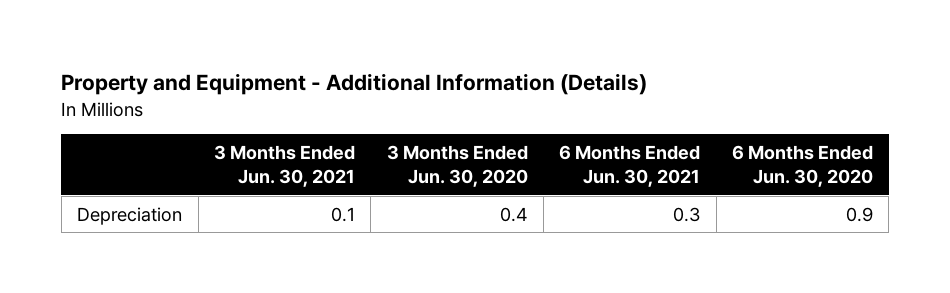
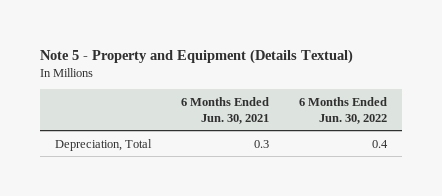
- Property and Equipment - Additional Information (Details)
+ Note 5 - Property and Equipment (Details Textual)
- | 3 Months Ended Jun. 30, 2021 | 3 Months Ended Jun. 30, 2020 | 6 Months Ended Jun. 30, 2021 | 6 Months Ended Jun. 30, 2020
+ | 6 Months Ended Jun. 30, 2021 | 6 Months Ended Jun. 30, 2022
- Depreciation | 0.1 | 0.4 | 0.3 | 0.9
+ Depreciation, Total | 0.3 | 0.4

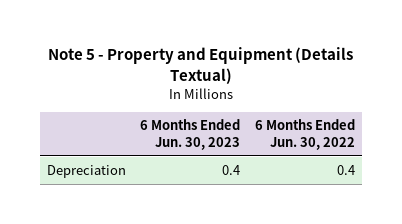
- | 6 Months Ended Jun. 30, 2021 | 6 Months Ended Jun. 30, 2022
+ | 6 Months Ended Jun. 30, 2023 | 6 Months Ended Jun. 30, 2022
- Depreciation, Total | 0.3 | 0.4
+ Depreciation | 0.4 | 0.4

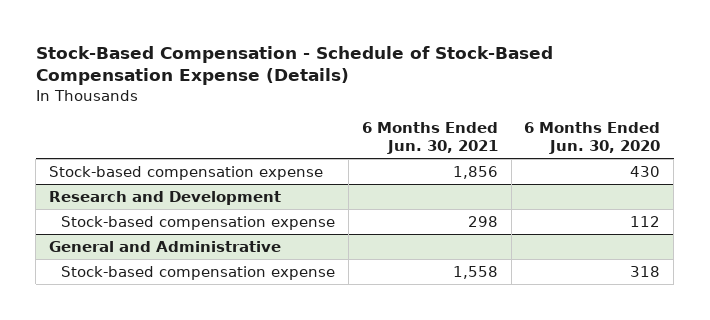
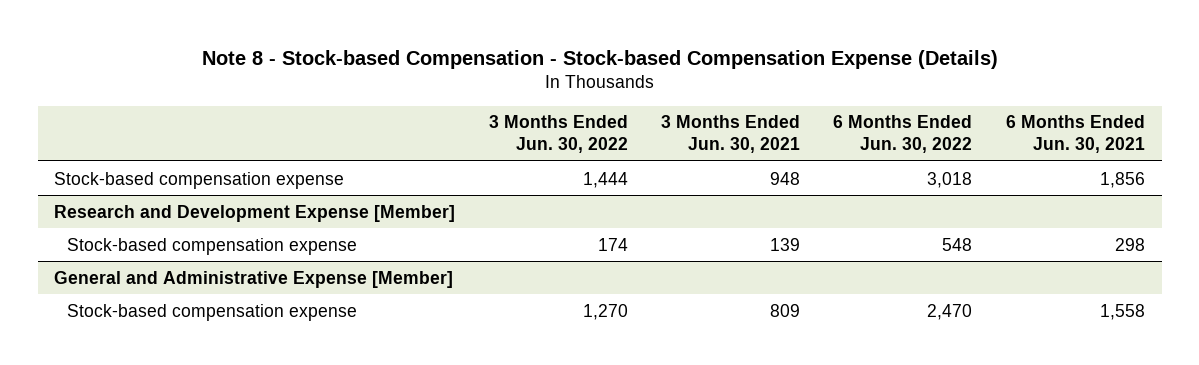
- Stock-Based Compensation - Schedule of Stock-Based Compensation Expense (Details)
+ Note 8 - Stock-based Compensation - Stock-based Compensation Expense (Details)
- | 6 Months Ended Jun. 30, 2021 | 6 Months Ended Jun. 30, 2020
+ | 3 Months Ended Jun. 30, 2022 | 3 Months Ended Jun. 30, 2021 | 6 Months Ended Jun. 30, 2022 | 6 Months Ended Jun. 30, 2021
- Research and Development
+ Research and Development Expense [Member]
- General and Administrative
+ General and Administrative Expense [Member]

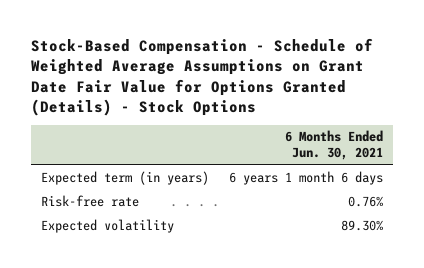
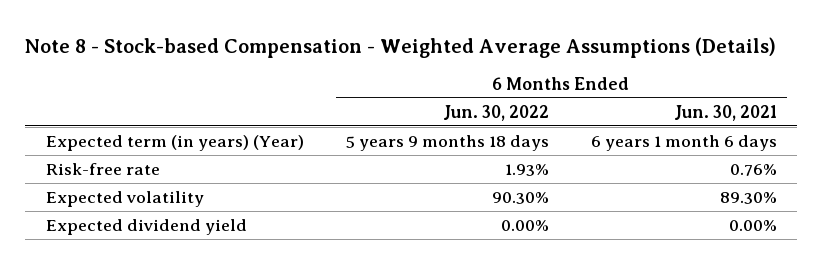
- Stock-Based Compensation - Schedule of Weighted Average Assumptions on Grant Date Fair Value for Options Granted (Details) - Stock Options
+ Note 8 - Stock-based Compensation - Weighted Average Assumptions (Details)
- | 6 Months Ended Jun. 30, 2021
+ | 6 Months Ended Jun. 30, 2022 | 6 Months Ended Jun. 30, 2021
- Expected term (in years) | 6 years 1 month 6 days
+ Expected term (in years) (Year) | 5 years 9 months 18 days | 6 years 1 month 6 days
+ Expected dividend yield | 0.00% | 0.00%

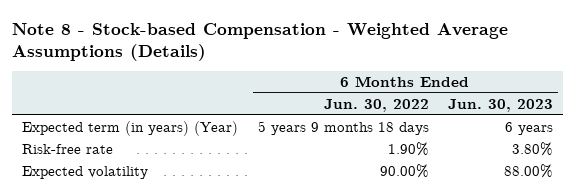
- | 6 Months Ended Jun. 30, 2022 | 6 Months Ended Jun. 30, 2021
+ | 6 Months Ended Jun. 30, 2022 | 6 Months Ended Jun. 30, 2023
- Risk-free rate | 1.93% | 0.76%
- Expected volatility | 90.30% | 89.30%
- Expected dividend yield | 0.00% | 0.00%
+ Risk-free rate | 1.90% | 3.80%
+ Expected volatility | 90.00% | 88.00%

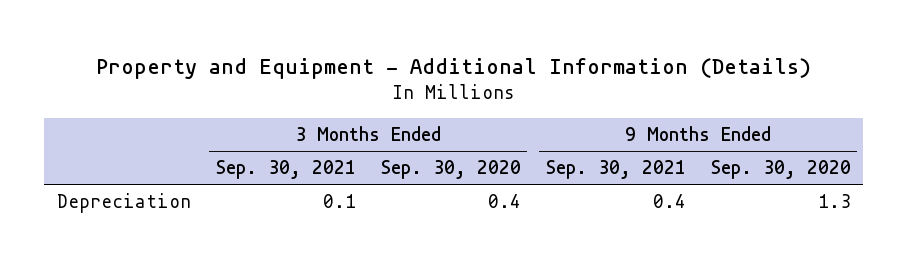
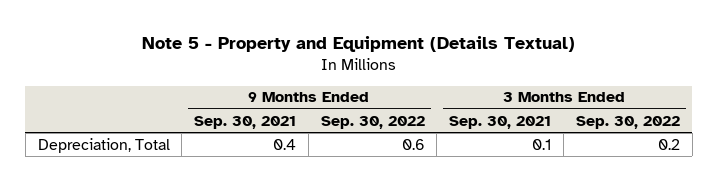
- Property and Equipment - Additional Information (Details)
+ Note 5 - Property and Equipment (Details Textual)
- | 3 Months Ended Sep. 30, 2021 | 3 Months Ended Sep. 30, 2020 | 9 Months Ended Sep. 30, 2021 | 9 Months Ended Sep. 30, 2020
+ | 9 Months Ended Sep. 30, 2021 | 9 Months Ended Sep. 30, 2022 | 3 Months Ended Sep. 30, 2021 | 3 Months Ended Sep. 30, 2022
- Depreciation | 0.1 | 0.4 | 0.4 | 1.3
+ Depreciation, Total | 0.4 | 0.6 | 0.1 | 0.2

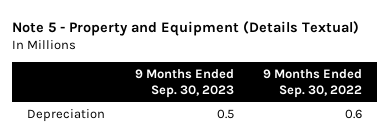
- | 9 Months Ended Sep. 30, 2021 | 9 Months Ended Sep. 30, 2022 | 3 Months Ended Sep. 30, 2021 | 3 Months Ended Sep. 30, 2022
+ | 9 Months Ended Sep. 30, 2023 | 9 Months Ended Sep. 30, 2022
- Depreciation, Total | 0.4 | 0.6 | 0.1 | 0.2
+ Depreciation | 0.5 | 0.6

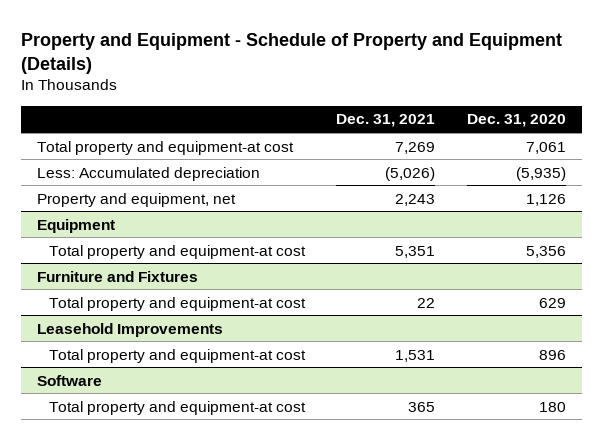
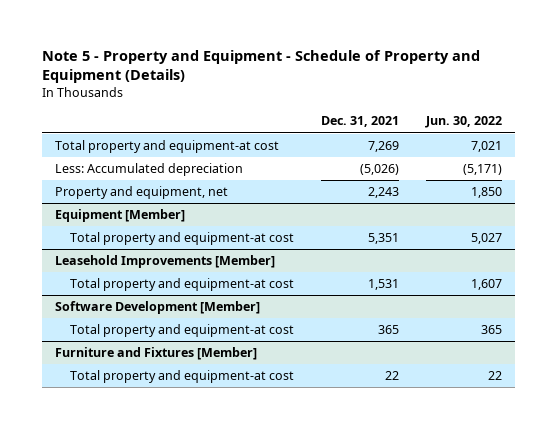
- Property and Equipment - Schedule of Property and Equipment (Details)
+ Note 5 - Property and Equipment - Schedule of Property and Equipment (Details)
- | Dec. 31, 2021 | Dec. 31, 2020
+ | Dec. 31, 2021 | Jun. 30, 2022
- Equipment
+ Equipment [Member]
- Furniture and Fixtures
- Total property and equipment-at cost | 22 | 629
- Leasehold Improvements
+ Leasehold Improvements [Member]
- Software
+ Software Development [Member]
+ Furniture and Fixtures [Member]
+ Total property and equipment-at cost | 22 | 22

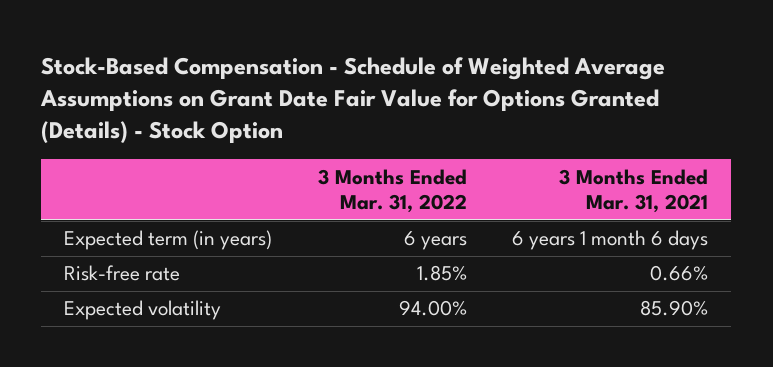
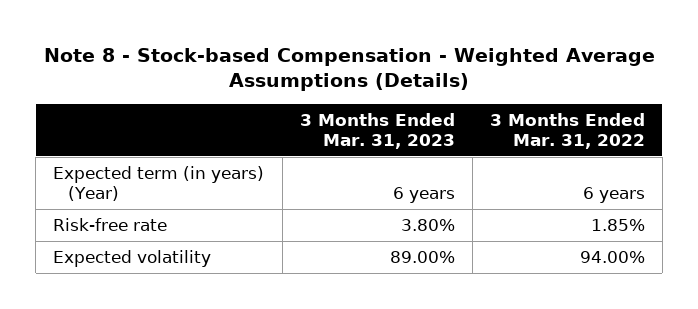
- Stock-Based Compensation - Schedule of Weighted Average Assumptions on Grant Date Fair Value for Options Granted (Details) - Stock Option
+ Note 8 - Stock-based Compensation - Weighted Average Assumptions (Details)
- | 3 Months Ended Mar. 31, 2022 | 3 Months Ended Mar. 31, 2021
+ | 3 Months Ended Mar. 31, 2023 | 3 Months Ended Mar. 31, 2022
- Expected term (in years) | 6 years | 6 years 1 month 6 days
+ Expected term (in years) (Year) | 6 years | 6 years

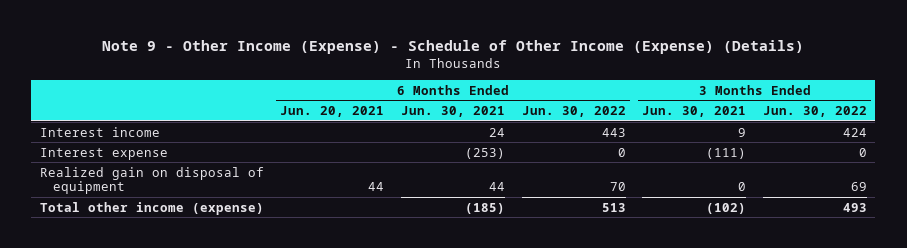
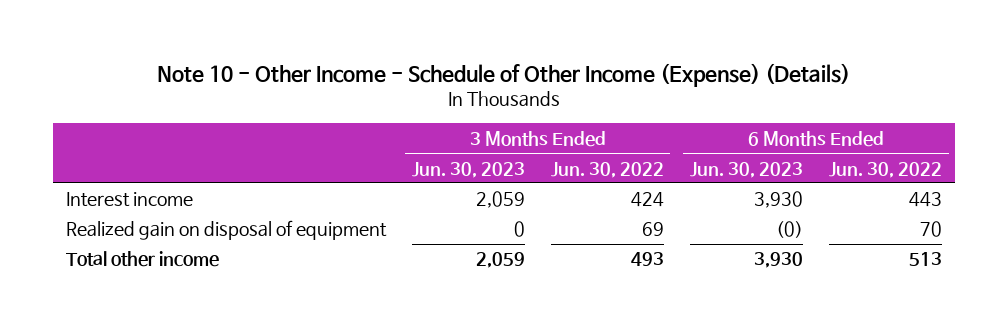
- Note 9 - Other Income (Expense) - Schedule of Other Income (Expense) (Details)
+ Note 10 - Other Income - Schedule of Other Income (Expense) (Details)
- | 6 Months Ended Jun. 20, 2021 | 6 Months Ended Jun. 30, 2021 | 6 Months Ended Jun. 30, 2022 | 3 Months Ended Jun. 30, 2021 | 3 Months Ended Jun. 30, 2022
+ | 3 Months Ended Jun. 30, 2023 | 3 Months Ended Jun. 30, 2022 | 6 Months Ended Jun. 30, 2023 | 6 Months Ended Jun. 30, 2022
- Interest expense | | (253) | 0 | (111) | 0
- Total other income (expense) | | (185) | 513 | (102) | 493
+ Total other income | 2,059 | 493 | 3,930 | 513

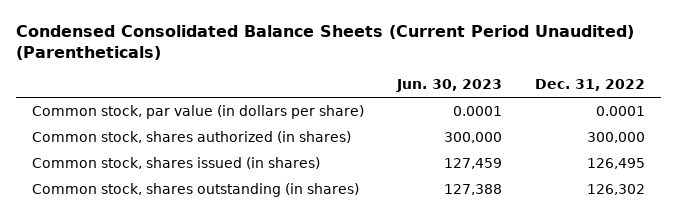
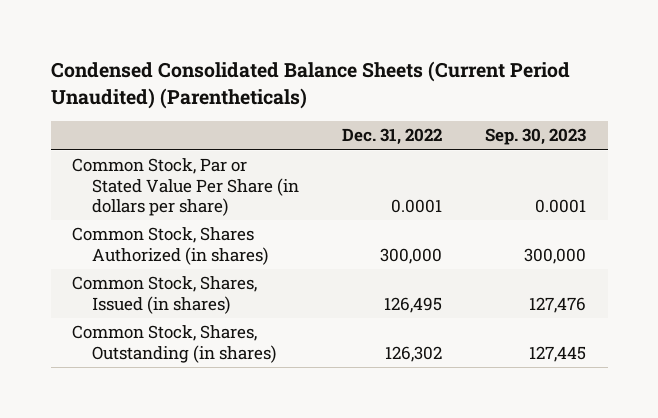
- | Jun. 30, 2023 | Dec. 31, 2022
+ | Dec. 31, 2022 | Sep. 30, 2023
- Common stock, par value (in dollars per share) | 0.0001 | 0.0001
- Common stock, shares authorized (in shares) | 300,000 | 300,000
- Common stock, shares issued (in shares) | 127,459 | 126,495
- Common stock, shares outstanding (in shares) | 127,388 | 126,302
+ Common Stock, Par or Stated Value Per Share (in dollars per share) | 0.0001 | 0.0001
+ Common Stock, Shares Authorized (in shares) | 300,000 | 300,000
+ Common Stock, Shares, Issued (in shares) | 126,495 | 127,476
+ Common Stock, Shares, Outstanding (in shares) | 126,302 | 127,445

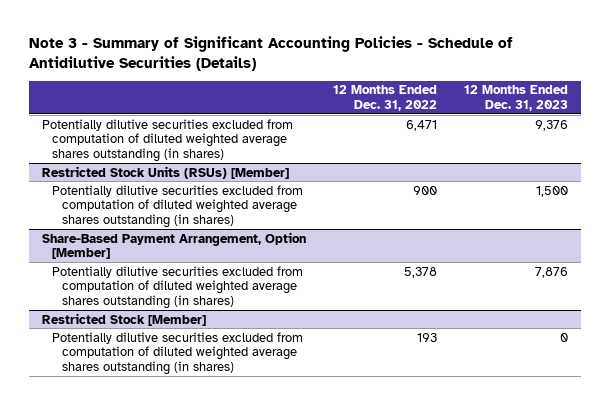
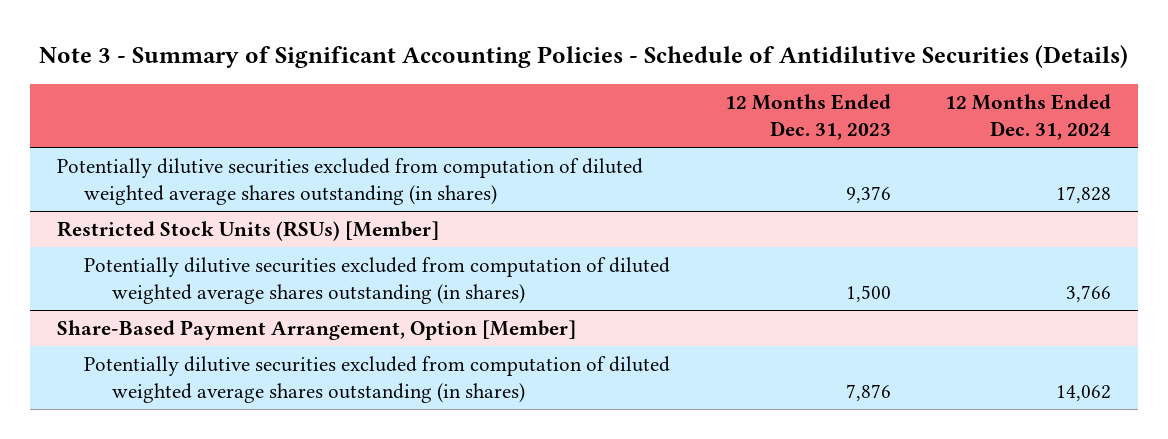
- | 12 Months Ended Dec. 31, 2022 | 12 Months Ended Dec. 31, 2023
+ | 12 Months Ended Dec. 31, 2023 | 12 Months Ended Dec. 31, 2024
- Restricted Stock [Member]
- Potentially dilutive securities excluded from computation of diluted weighted average shares outstanding (in shares) | 193 | 0

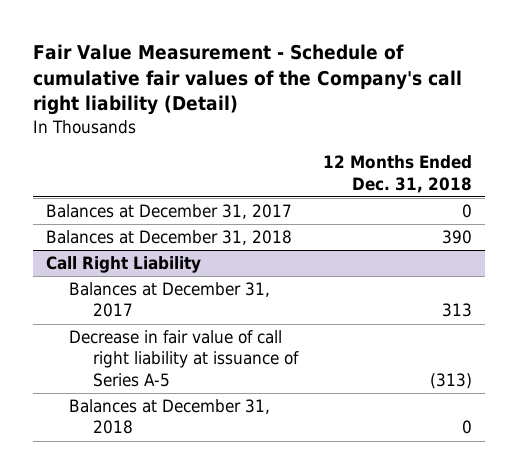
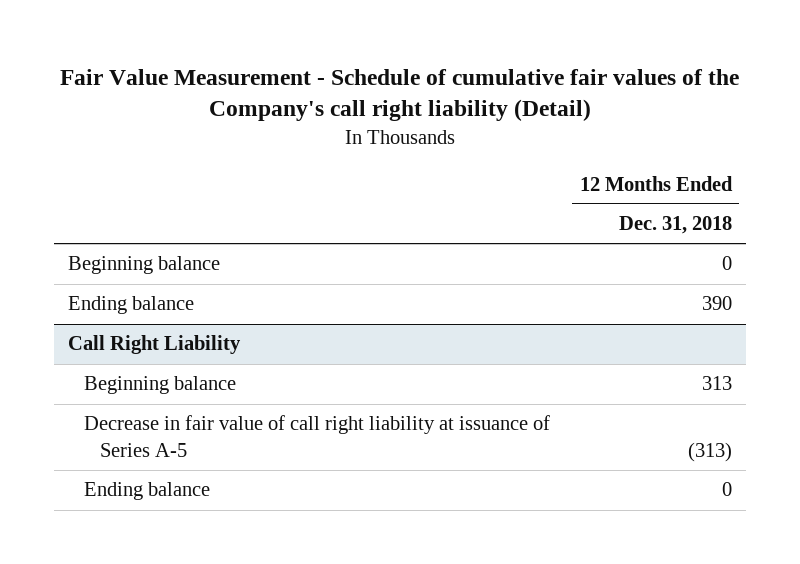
- Balances at December 31, 2017 | 0
- Balances at December 31, 2018 | 390
+ Beginning balance | 0
+ Ending balance | 390
@ Call Right Liability
- Balances at December 31, 2017 | 313
+ Beginning balance | 313
- Balances at December 31, 2018 | 0
+ Ending balance | 0

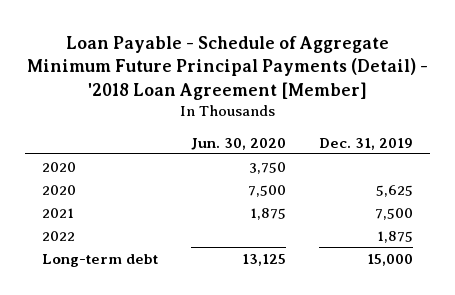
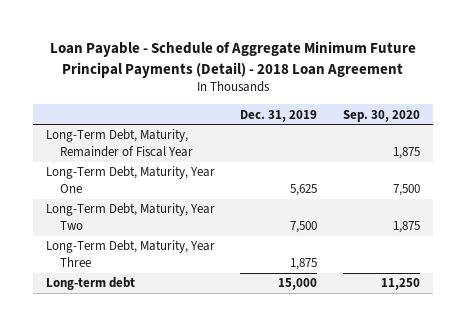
- Loan Payable - Schedule of Aggregate Minimum Future Principal Payments (Detail) - '2018 Loan Agreement [Member]
+ Loan Payable - Schedule of Aggregate Minimum Future Principal Payments (Detail) - 2018 Loan Agreement
- | Jun. 30, 2020 | Dec. 31, 2019
+ | Dec. 31, 2019 | Sep. 30, 2020
- 2020 | 3,750 |
- 2020 | 7,500 | 5,625
- 2021 | 1,875 | 7,500
- 2022 | | 1,875
+ Long-Term Debt, Maturity, Remainder of Fiscal Year | | 1,875
+ Long-Term Debt, Maturity, Year One | 5,625 | 7,500
+ Long-Term Debt, Maturity, Year Two | 7,500 | 1,875
+ Long-Term Debt, Maturity, Year Three | 1,875 |

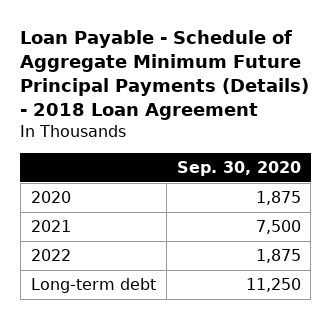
- Loan Payable - Schedule of Aggregate Minimum Future Principal Payments (Detail) - 2018 Loan Agreement
+ Loan Payable - Schedule of Aggregate Minimum Future Principal Payments (Details) - 2018 Loan Agreement
- | Dec. 31, 2019 | Sep. 30, 2020
+ | Sep. 30, 2020
- Long-Term Debt, Maturity, Remainder of Fiscal Year | | 1,875
- Long-Term Debt, Maturity, Year One | 5,625 | 7,500
- Long-Term Debt, Maturity, Year Two | 7,500 | 1,875
- Long-Term Debt, Maturity, Year Three | 1,875 |
+ 2020 | 1,875
+ 2021 | 7,500
+ 2022 | 1,875

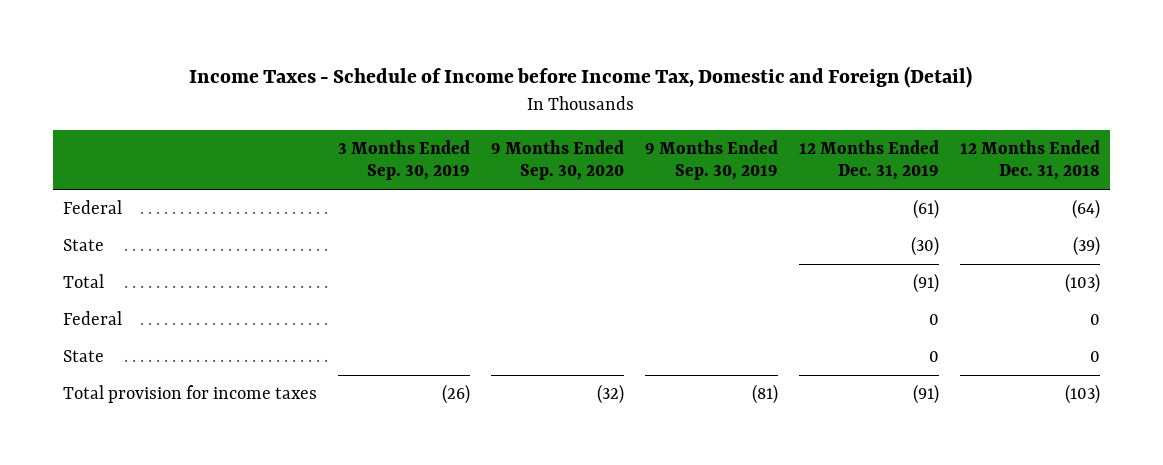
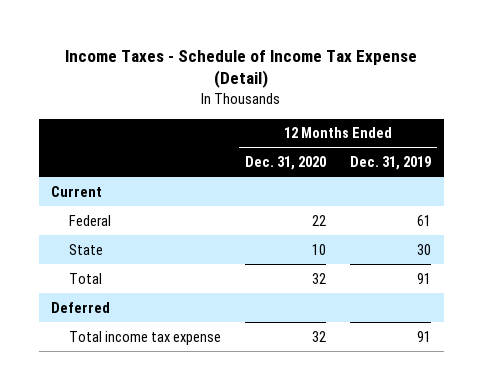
- Income Taxes - Schedule of Income before Income Tax, Domestic and Foreign (Detail)
+ Income Taxes - Schedule of Income Tax Expense (Detail)
- | 3 Months Ended Sep. 30, 2019 | 9 Months Ended Sep. 30, 2020 | 9 Months Ended Sep. 30, 2019 | 12 Months Ended Dec. 31, 2019 | 12 Months Ended Dec. 31, 2018
+ | 12 Months Ended Dec. 31, 2020 | 12 Months Ended Dec. 31, 2019
- Federal | | | | (61) | (64)
- State | | | | (30) | (39)
- Total | | | | (91) | (103)
- Federal | | | | 0 | 0
- State | | | | 0 | 0
- Total provision for income taxes | (26) | (32) | (81) | (91) | (103)
+ Current
+ Federal | 22 | 61
+ State | 10 | 30
+ Total | 32 | 91
+ Deferred
+ Total income tax expense | 32 | 91

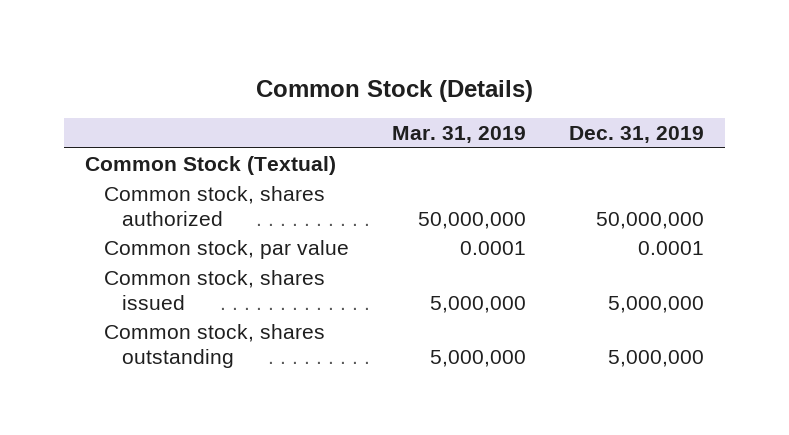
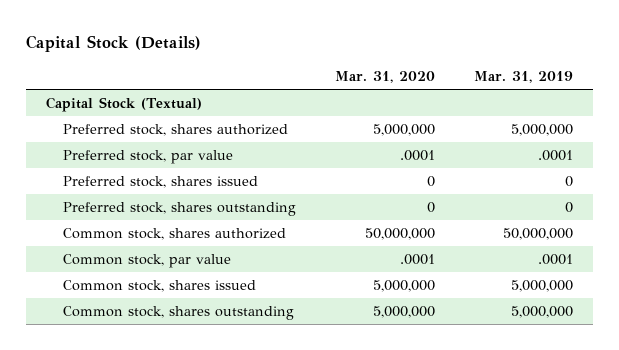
- Common Stock (Details)
+ Capital Stock (Details)
- | Mar. 31, 2019 | Dec. 31, 2019
+ | Mar. 31, 2020 | Mar. 31, 2019
- Common Stock (Textual)
+ Capital Stock (Textual)
+ Preferred stock, shares authorized | 5,000,000 | 5,000,000
+ Preferred stock, par value | .0001 | .0001
+ Preferred stock, shares issued | 0 | 0
+ Preferred stock, shares outstanding | 0 | 0
- Common stock, par value | 0.0001 | 0.0001
+ Common stock, par value | .0001 | .0001

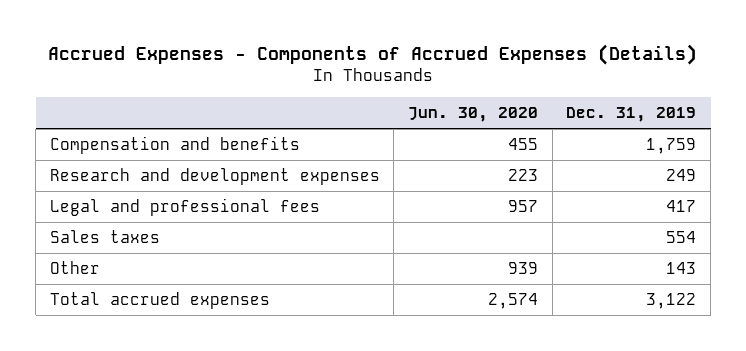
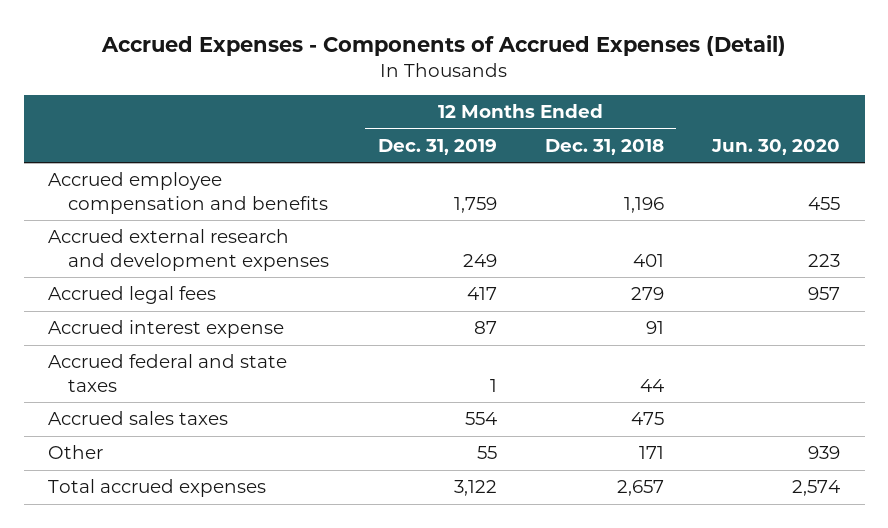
- Accrued Expenses - Components of Accrued Expenses (Details)
+ Accrued Expenses - Components of Accrued Expenses (Detail)
- | Jun. 30, 2020 | Dec. 31, 2019
+ | 12 Months Ended Dec. 31, 2019 | 12 Months Ended Dec. 31, 2018 | Jun. 30, 2020
- Compensation and benefits | 455 | 1,759
- Research and development expenses | 223 | 249
- Legal and professional fees | 957 | 417
- Sales taxes | | 554
+ Accrued employee compensation and benefits | 1,759 | 1,196 | 455
+ Accrued external research and development expenses | 249 | 401 | 223
+ Accrued legal fees | 417 | 279 | 957
+ Accrued interest expense | 87 | 91 |
+ Accrued federal and state taxes | 1 | 44 |
+ Accrued sales taxes | 554 | 475 |

